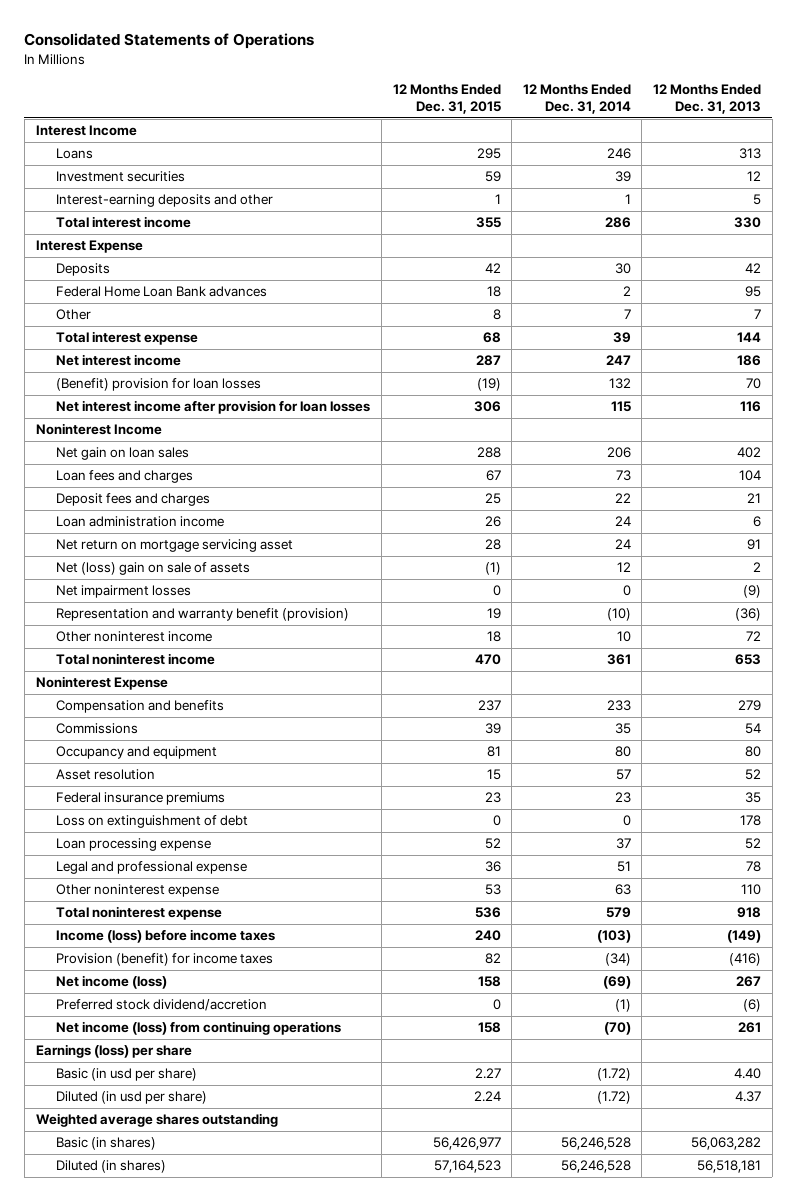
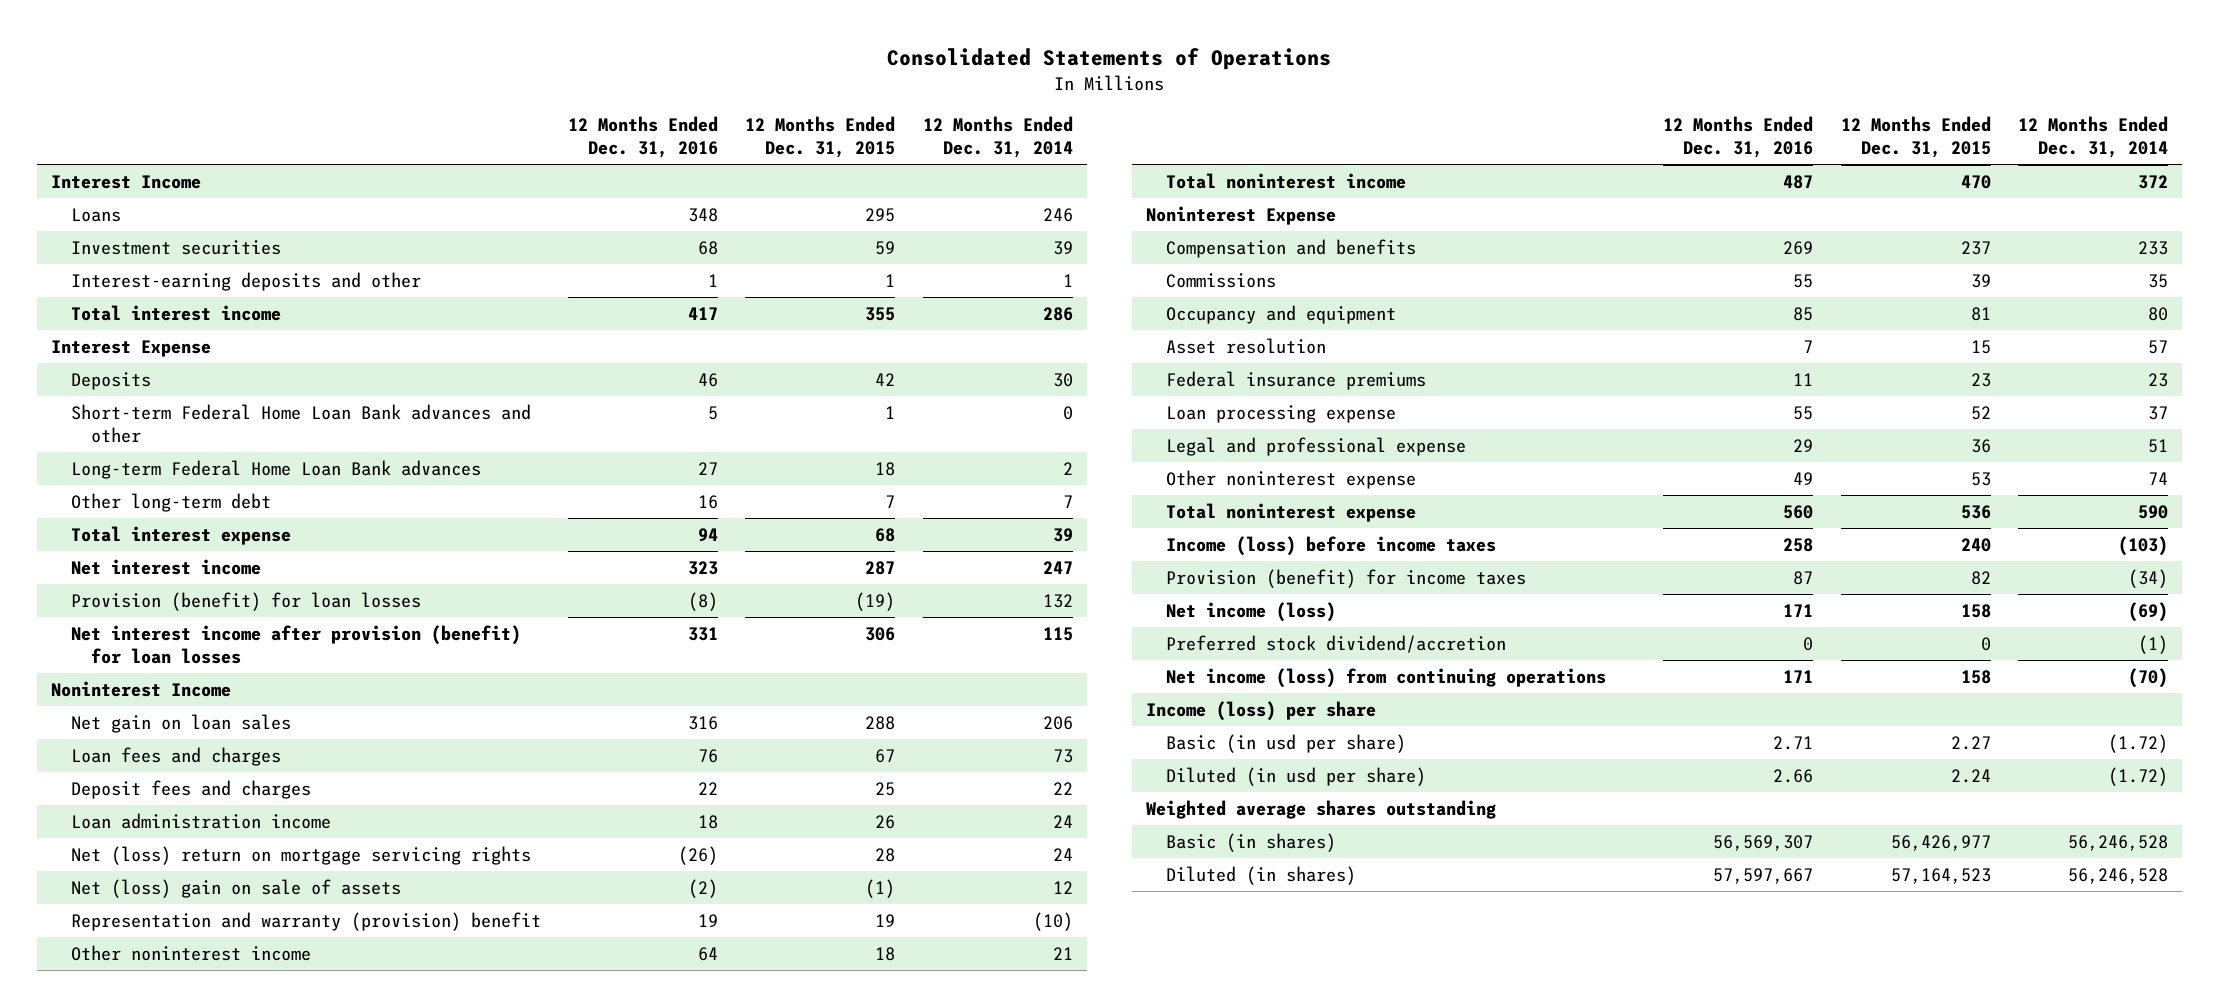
- | 12 Months Ended Dec. 31, 2015 | 12 Months Ended Dec. 31, 2014 | 12 Months Ended Dec. 31, 2013
+ | 12 Months Ended Dec. 31, 2016 | 12 Months Ended Dec. 31, 2015 | 12 Months Ended Dec. 31, 2014
- Federal Home Loan Bank advances | 18 | 2 | 95
- Other | 8 | 7 | 7
+ Short-term Federal Home Loan Bank advances and other | 5 | 1 | 0
+ Long-term Federal Home Loan Bank advances | 27 | 18 | 2
+ Other long-term debt | 16 | 7 | 7
- (Benefit) provision for loan losses | (19) | 132 | 70
- Net interest income after provision for loan losses | 306 | 115 | 116
+ Provision (benefit) for loan losses | (8) | (19) | 132
+ Net interest income after provision (benefit) for loan losses | 331 | 306 | 115
- Net return on mortgage servicing asset | 28 | 24 | 91
+ Net (loss) return on mortgage servicing rights | (26) | 28 | 24
- Net impairment losses | 0 | 0 | (9)
- Representation and warranty benefit (provision) | 19 | (10) | (36)
- Other noninterest income | 18 | 10 | 72
- Total noninterest income | 470 | 361 | 653
+ Representation and warranty (provision) benefit | 19 | 19 | (10)
+ Other noninterest income | 64 | 18 | 21
+ Total noninterest income | 487 | 470 | 372
- Loss on extinguishment of debt | 0 | 0 | 178
- Other noninterest expense | 53 | 63 | 110
- Total noninterest expense | 536 | 579 | 918
+ Other noninterest expense | 49 | 53 | 74
+ Total noninterest expense | 560 | 536 | 590
- Earnings (loss) per share
+ Income (loss) per share

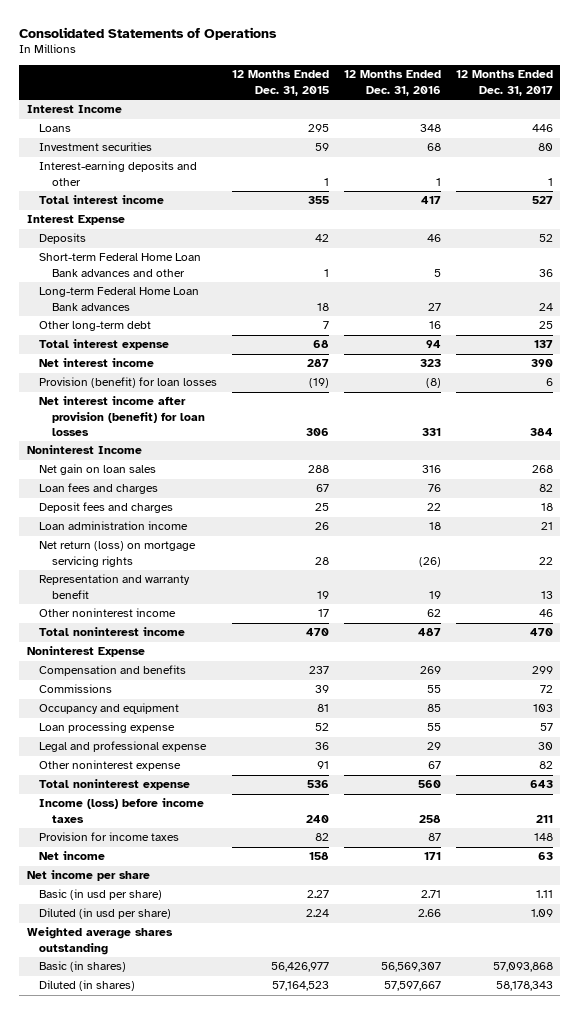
- | 12 Months Ended Dec. 31, 2016 | 12 Months Ended Dec. 31, 2015 | 12 Months Ended Dec. 31, 2014
+ | 12 Months Ended Dec. 31, 2015 | 12 Months Ended Dec. 31, 2016 | 12 Months Ended Dec. 31, 2017
- Net (loss) return on mortgage servicing rights | (26) | 28 | 24
- Net (loss) gain on sale of assets | (2) | (1) | 12
- Representation and warranty (provision) benefit | 19 | 19 | (10)
- Other noninterest income | 64 | 18 | 21
+ Net return (loss) on mortgage servicing rights | 28 | (26) | 22
+ Representation and warranty benefit | 19 | 19 | 13
+ Other noninterest income | 17 | 62 | 46
- Asset resolution | 7 | 15 | 57
- Federal insurance premiums | 11 | 23 | 23
- Other noninterest expense | 49 | 53 | 74
+ Other noninterest expense | 91 | 67 | 82
- Provision (benefit) for income taxes | 87 | 82 | (34)
- Net income (loss) | 171 | 158 | (69)
- Preferred stock dividend/accretion | 0 | 0 | (1)
- Net income (loss) from continuing operations | 171 | 158 | (70)
- Income (loss) per share
+ Provision for income taxes | 82 | 87 | 148
+ Net income | 158 | 171 | 63
+ Net income per share

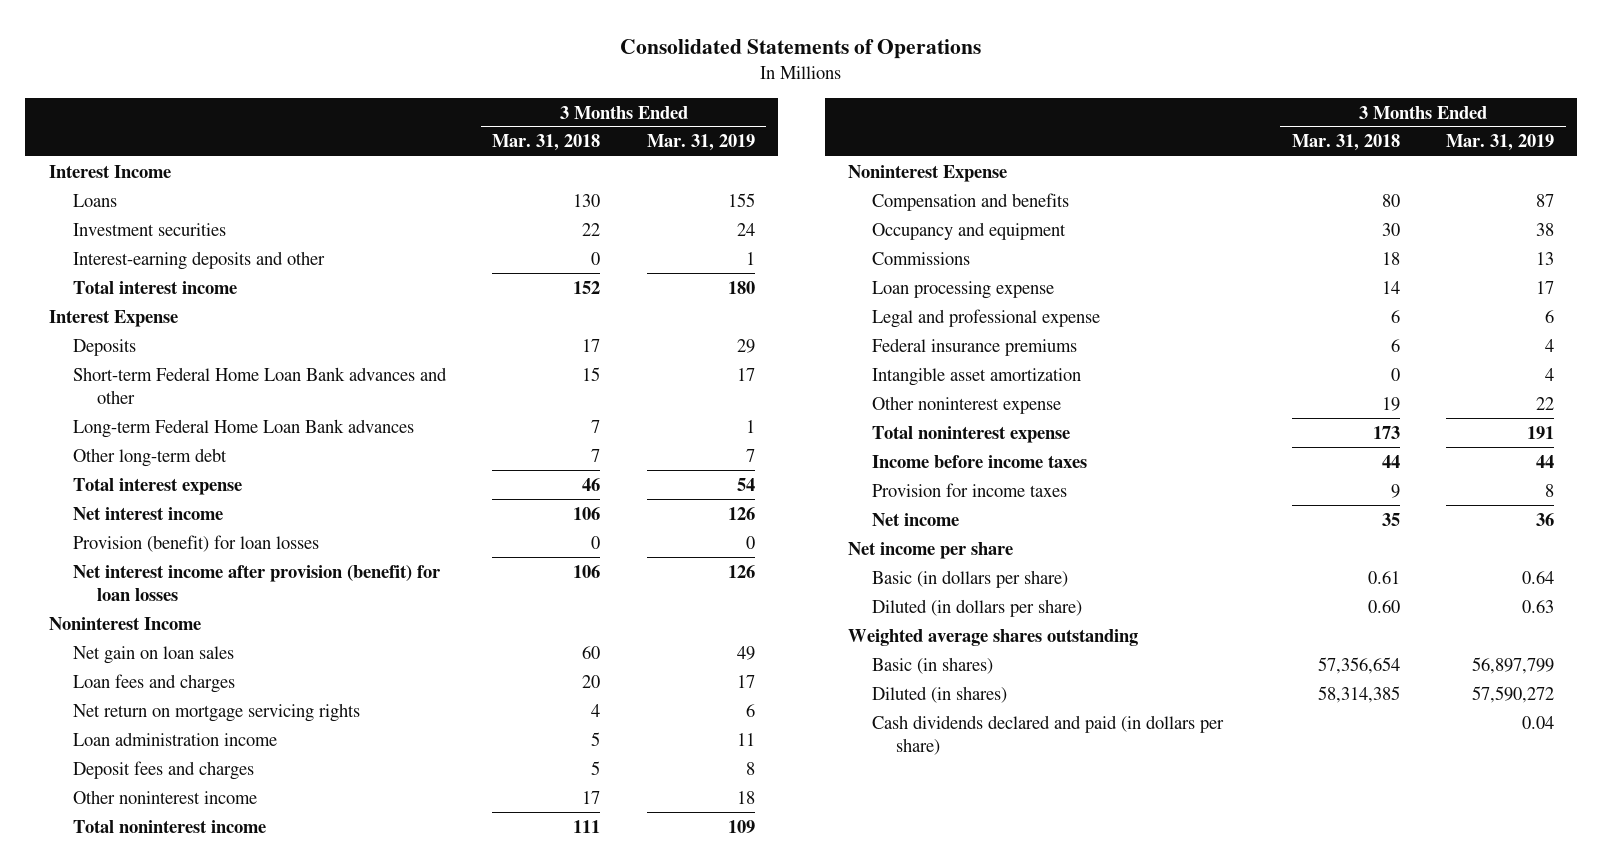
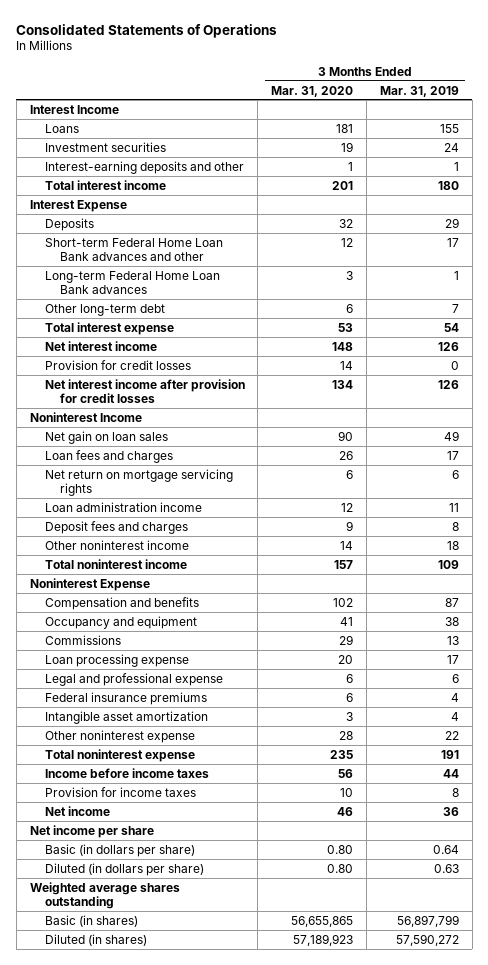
- | 3 Months Ended Mar. 31, 2018 | 3 Months Ended Mar. 31, 2019
+ | 3 Months Ended Mar. 31, 2020 | 3 Months Ended Mar. 31, 2019
- Provision (benefit) for loan losses | 0 | 0
- Net interest income after provision (benefit) for loan losses | 106 | 126
+ Provision for credit losses | 14 | 0
+ Net interest income after provision for credit losses | 134 | 126
- Cash dividends declared and paid (in dollars per share) | | 0.04

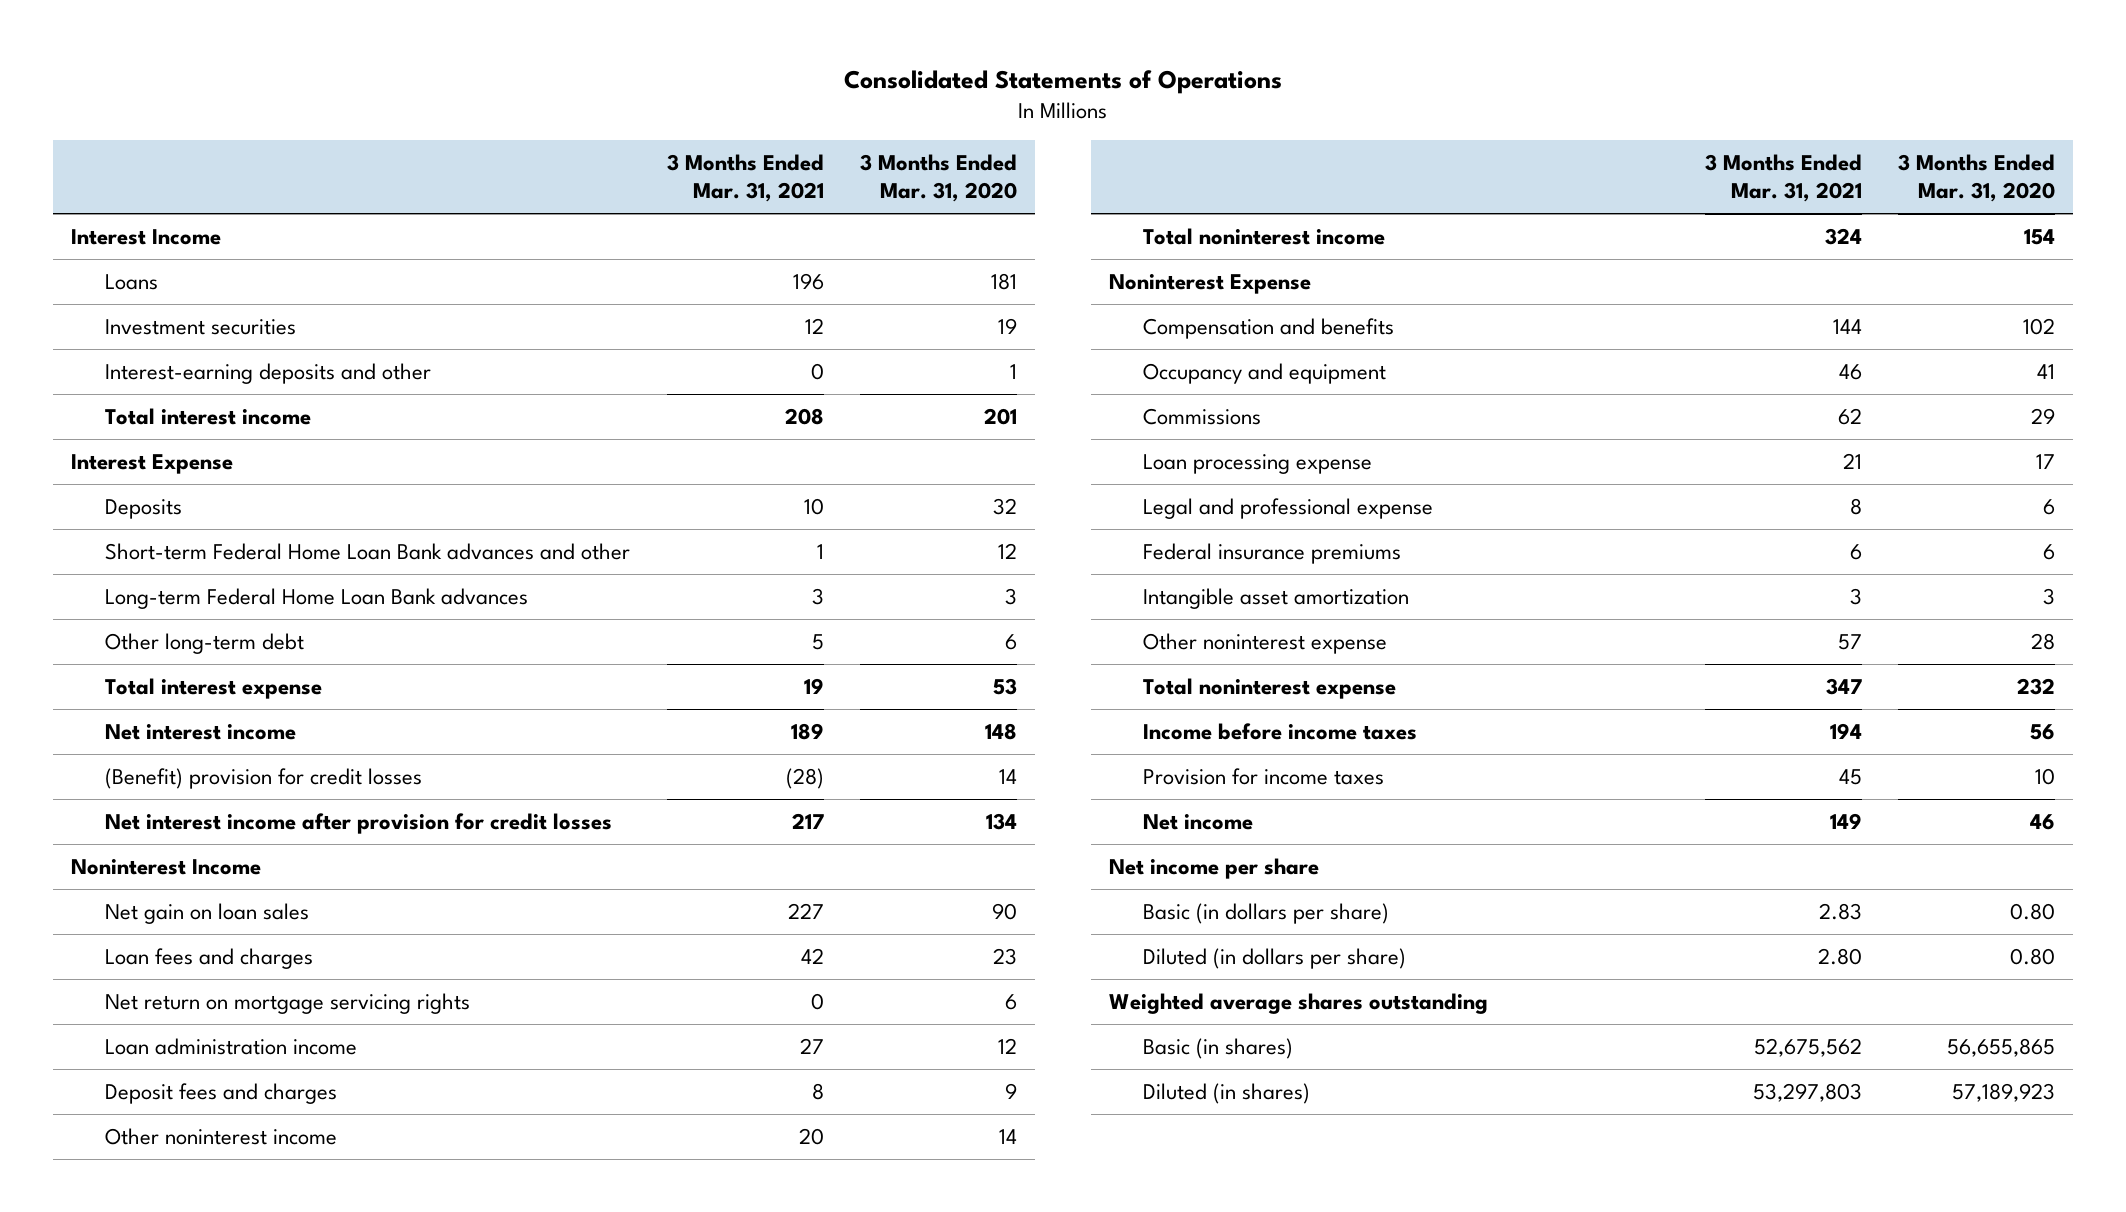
- | 3 Months Ended Mar. 31, 2020 | 3 Months Ended Mar. 31, 2019
+ | 3 Months Ended Mar. 31, 2021 | 3 Months Ended Mar. 31, 2020
- Provision for credit losses | 14 | 0
+ (Benefit) provision for credit losses | (28) | 14
- Loan fees and charges | 26 | 17
+ Loan fees and charges | 42 | 23
- Total noninterest income | 157 | 109
+ Total noninterest income | 324 | 154
- Loan processing expense | 20 | 17
+ Loan processing expense | 21 | 17
- Total noninterest expense | 235 | 191
+ Total noninterest expense | 347 | 232

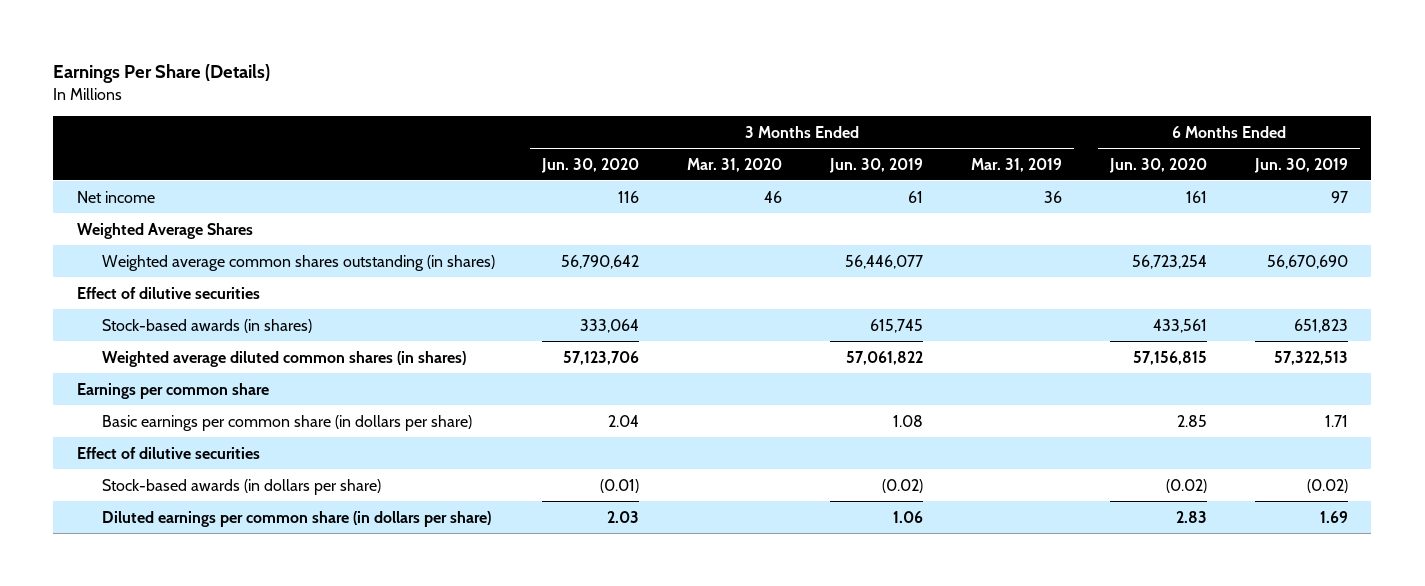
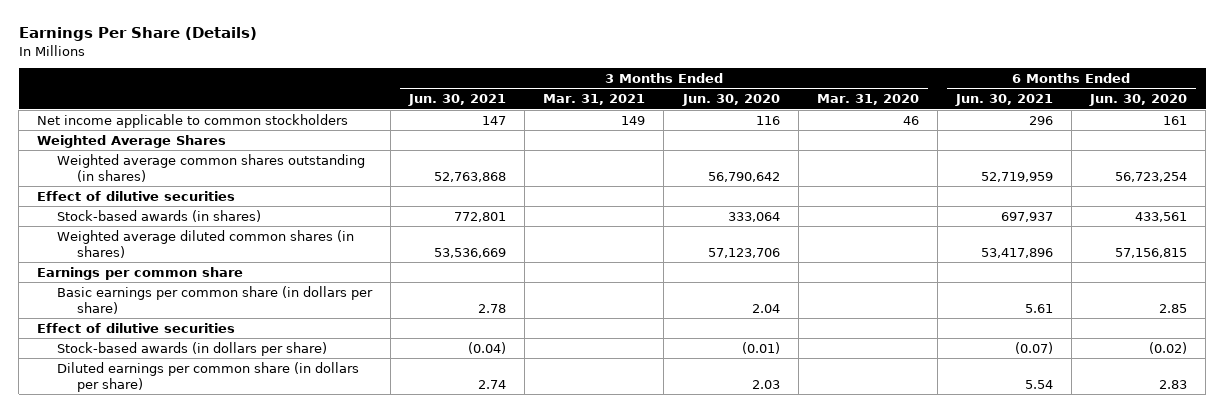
- | 3 Months Ended Jun. 30, 2020 | 3 Months Ended Mar. 31, 2020 | 3 Months Ended Jun. 30, 2019 | 3 Months Ended Mar. 31, 2019 | 6 Months Ended Jun. 30, 2020 | 6 Months Ended Jun. 30, 2019
+ | 3 Months Ended Jun. 30, 2021 | 3 Months Ended Mar. 31, 2021 | 3 Months Ended Jun. 30, 2020 | 3 Months Ended Mar. 31, 2020 | 6 Months Ended Jun. 30, 2021 | 6 Months Ended Jun. 30, 2020
- Net income | 116 | 46 | 61 | 36 | 161 | 97
+ Net income applicable to common stockholders | 147 | 149 | 116 | 46 | 296 | 161

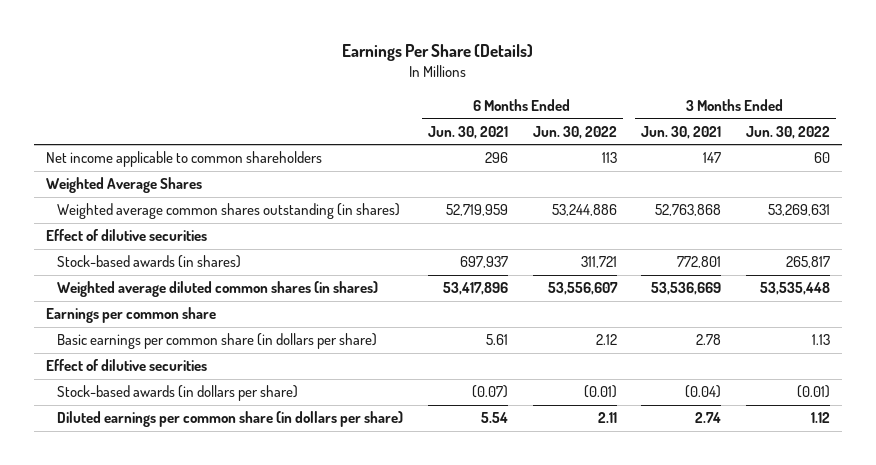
- | 3 Months Ended Jun. 30, 2021 | 3 Months Ended Mar. 31, 2021 | 3 Months Ended Jun. 30, 2020 | 3 Months Ended Mar. 31, 2020 | 6 Months Ended Jun. 30, 2021 | 6 Months Ended Jun. 30, 2020
+ | 6 Months Ended Jun. 30, 2021 | 6 Months Ended Jun. 30, 2022 | 3 Months Ended Jun. 30, 2021 | 3 Months Ended Jun. 30, 2022
- Net income applicable to common stockholders | 147 | 149 | 116 | 46 | 296 | 161
+ Net income applicable to common shareholders | 296 | 113 | 147 | 60

